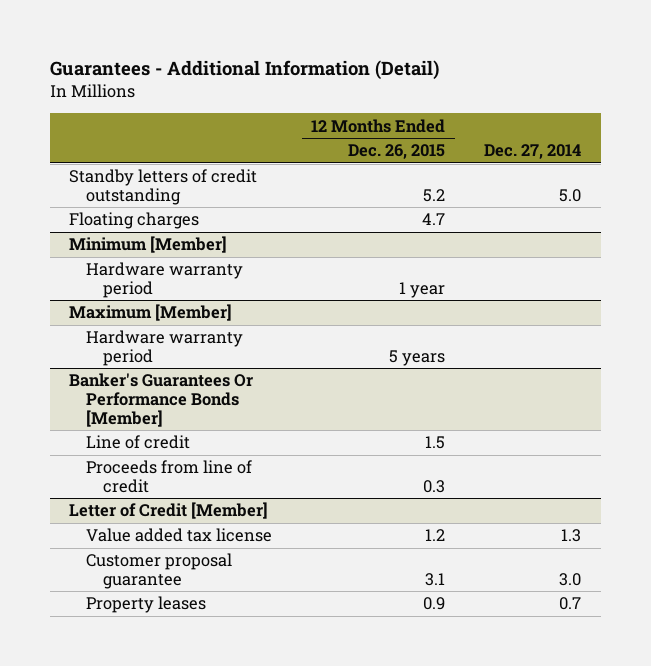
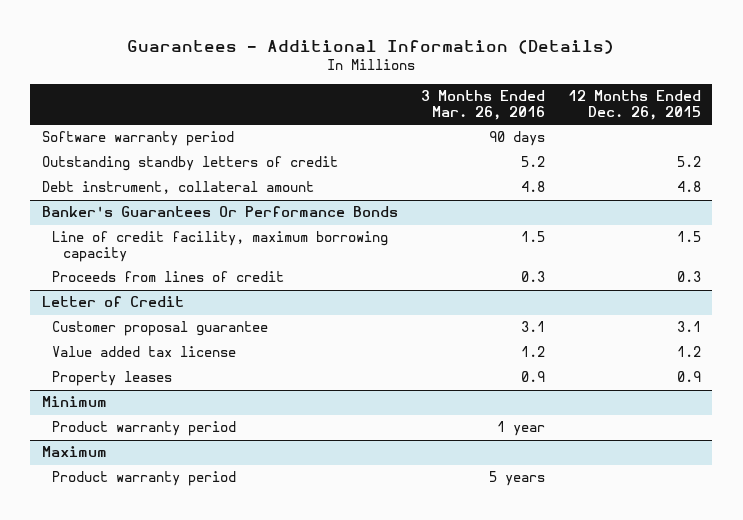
- Guarantees - Additional Information (Detail)
+ Guarantees - Additional Information (Details)
- | 12 Months Ended Dec. 26, 2015 | Dec. 27, 2014
+ | 3 Months Ended Mar. 26, 2016 | 12 Months Ended Dec. 26, 2015
- Standby letters of credit outstanding | 5.2 | 5.0
- Floating charges | 4.7 |
- Minimum [Member]
- Hardware warranty period | 1 year |
- Maximum [Member]
- Hardware warranty period | 5 years |
- Banker's Guarantees Or Performance Bonds [Member]
- Line of credit | 1.5 |
- Proceeds from line of credit | 0.3 |
- Letter of Credit [Member]
- Value added tax license | 1.2 | 1.3
+ Software warranty period | 90 days |
+ Outstanding standby letters of credit | 5.2 | 5.2
+ Debt instrument, collateral amount | 4.8 | 4.8
+ Banker's Guarantees Or Performance Bonds
+ Line of credit facility, maximum borrowing capacity | 1.5 | 1.5
+ Proceeds from lines of credit | 0.3 | 0.3
+ Letter of Credit
+ Value added tax license | 1.2 | 1.2
+ Minimum
+ Product warranty period | 1 year |
+ Maximum
+ Product warranty period | 5 years |

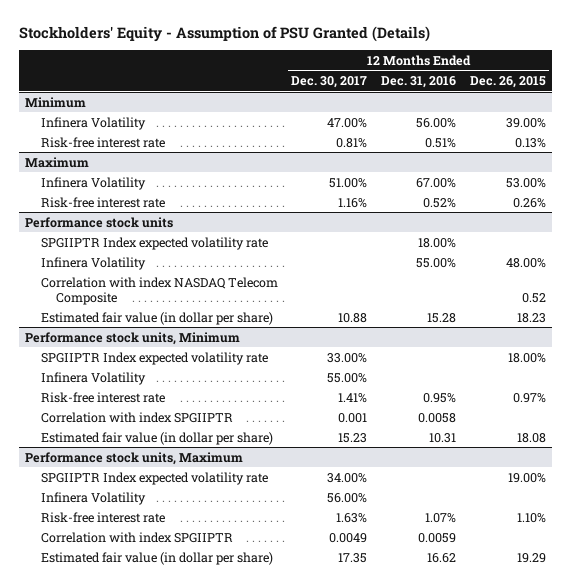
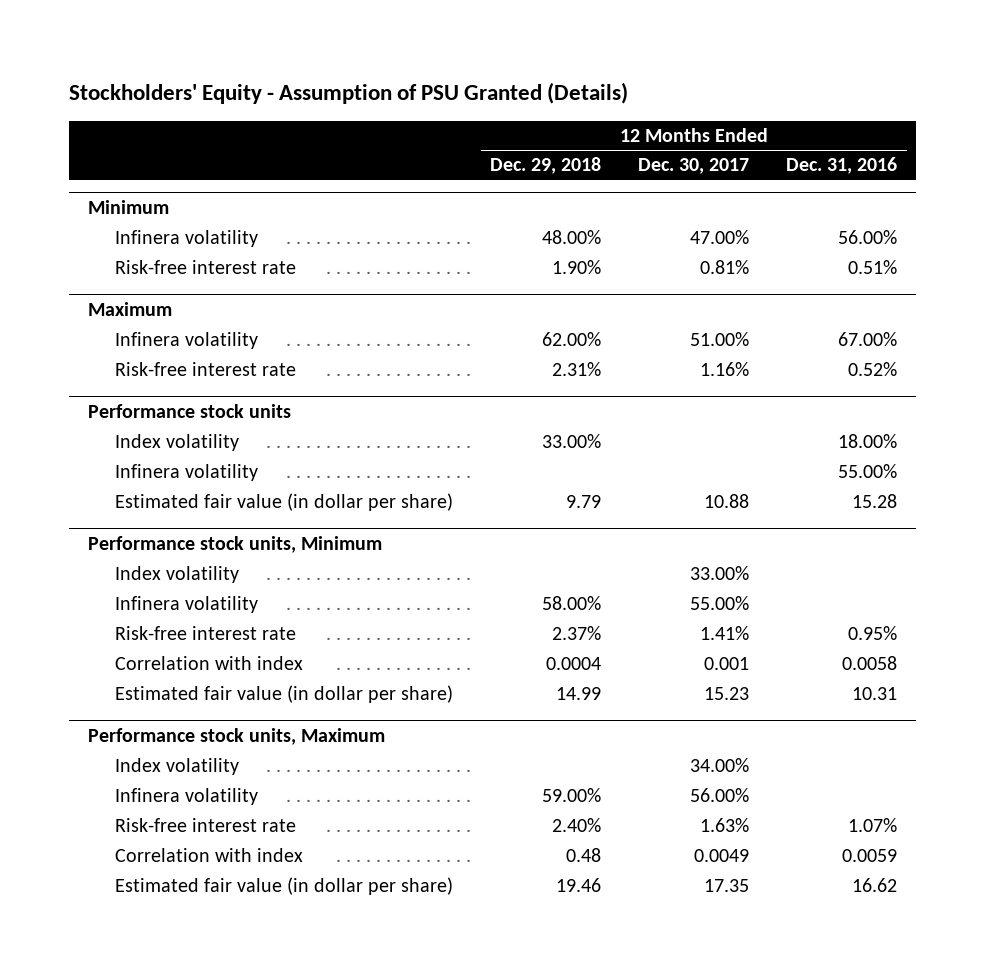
- | 12 Months Ended Dec. 30, 2017 | 12 Months Ended Dec. 31, 2016 | 12 Months Ended Dec. 26, 2015
+ | 12 Months Ended Dec. 29, 2018 | 12 Months Ended Dec. 30, 2017 | 12 Months Ended Dec. 31, 2016
@ Minimum
- Infinera Volatility | 47.00% | 56.00% | 39.00%
+ Infinera volatility | 48.00% | 47.00% | 56.00%
@ Maximum
- Infinera Volatility | 51.00% | 67.00% | 53.00%
+ Infinera volatility | 62.00% | 51.00% | 67.00%
@ Performance stock units
- SPGIIPTR Index expected volatility rate | | 18.00% |
- Infinera Volatility | | 55.00% | 48.00%
- Correlation with index NASDAQ Telecom Composite | | | 0.52
+ Index volatility | 33.00% | | 18.00%
+ Infinera volatility | | | 55.00%
@ Performance stock units, Minimum
- SPGIIPTR Index expected volatility rate | 33.00% | | 18.00%
- Infinera Volatility | 55.00% | |
+ Index volatility | | 33.00% |
+ Infinera volatility | 58.00% | 55.00% |
- Correlation with index SPGIIPTR | 0.001 | 0.0058 |
+ Correlation with index | 0.0004 | 0.001 | 0.0058
@ Performance stock units, Maximum
- SPGIIPTR Index expected volatility rate | 34.00% | | 19.00%
- Infinera Volatility | 56.00% | |
+ Index volatility | | 34.00% |
+ Infinera volatility | 59.00% | 56.00% |
- Correlation with index SPGIIPTR | 0.0049 | 0.0059 |
+ Correlation with index | 0.48 | 0.0049 | 0.0059

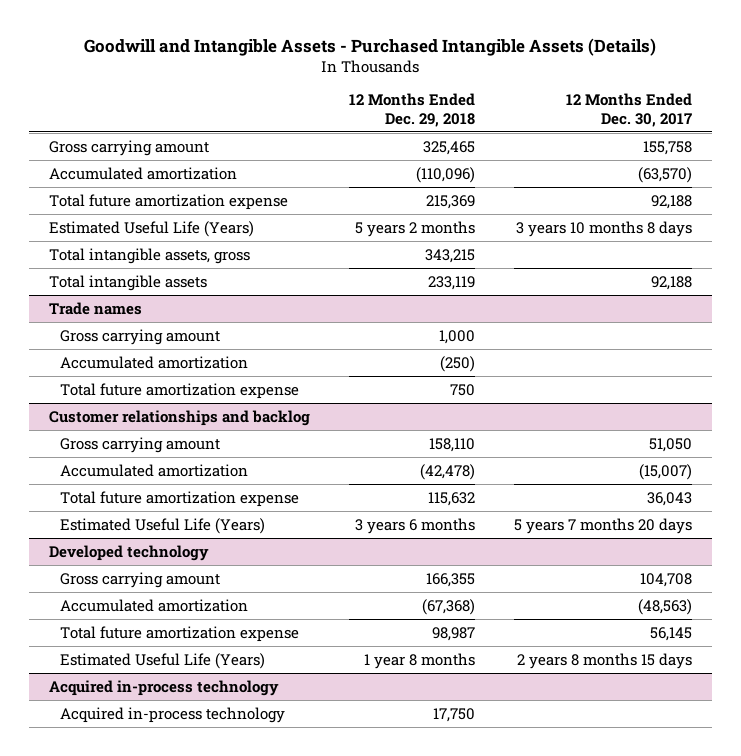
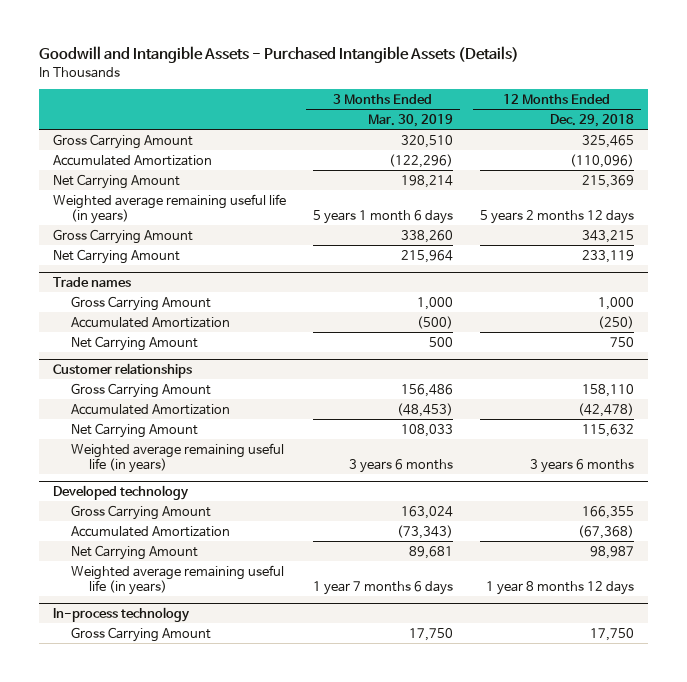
- | 12 Months Ended Dec. 29, 2018 | 12 Months Ended Dec. 30, 2017
+ | 3 Months Ended Mar. 30, 2019 | 12 Months Ended Dec. 29, 2018
- Gross carrying amount | 325,465 | 155,758
- Accumulated amortization | (110,096) | (63,570)
- Total future amortization expense | 215,369 | 92,188
- Estimated Useful Life (Years) | 5 years 2 months | 3 years 10 months 8 days
- Total intangible assets, gross | 343,215 |
- Total intangible assets | 233,119 | 92,188
+ Gross Carrying Amount | 320,510 | 325,465
+ Accumulated Amortization | (122,296) | (110,096)
+ Net Carrying Amount | 198,214 | 215,369
+ Weighted average remaining useful life (in years) | 5 years 1 month 6 days | 5 years 2 months 12 days
+ Gross Carrying Amount | 338,260 | 343,215
+ Net Carrying Amount | 215,964 | 233,119
@ Trade names
- Gross carrying amount | 1,000 |
- Accumulated amortization | (250) |
- Total future amortization expense | 750 |
- Customer relationships and backlog
- Gross carrying amount | 158,110 | 51,050
- Accumulated amortization | (42,478) | (15,007)
- Total future amortization expense | 115,632 | 36,043
- Estimated Useful Life (Years) | 3 years 6 months | 5 years 7 months 20 days
@ Trade names
+ Gross Carrying Amount | 1,000 | 1,000
+ Accumulated Amortization | (500) | (250)
+ Net Carrying Amount | 500 | 750
+ Customer relationships
+ Gross Carrying Amount | 156,486 | 158,110
+ Accumulated Amortization | (48,453) | (42,478)
+ Net Carrying Amount | 108,033 | 115,632
+ Weighted average remaining useful life (in years) | 3 years 6 months | 3 years 6 months
@ Developed technology
- Gross carrying amount | 166,355 | 104,708
- Accumulated amortization | (67,368) | (48,563)
- Total future amortization expense | 98,987 | 56,145
- Estimated Useful Life (Years) | 1 year 8 months | 2 years 8 months 15 days
- Acquired in-process technology
- Acquired in-process technology | 17,750 |
@ Developed technology
+ Gross Carrying Amount | 163,024 | 166,355
+ Accumulated Amortization | (73,343) | (67,368)
+ Net Carrying Amount | 89,681 | 98,987
+ Weighted average remaining useful life (in years) | 1 year 7 months 6 days | 1 year 8 months 12 days
+ In-process technology
+ Gross Carrying Amount | 17,750 | 17,750

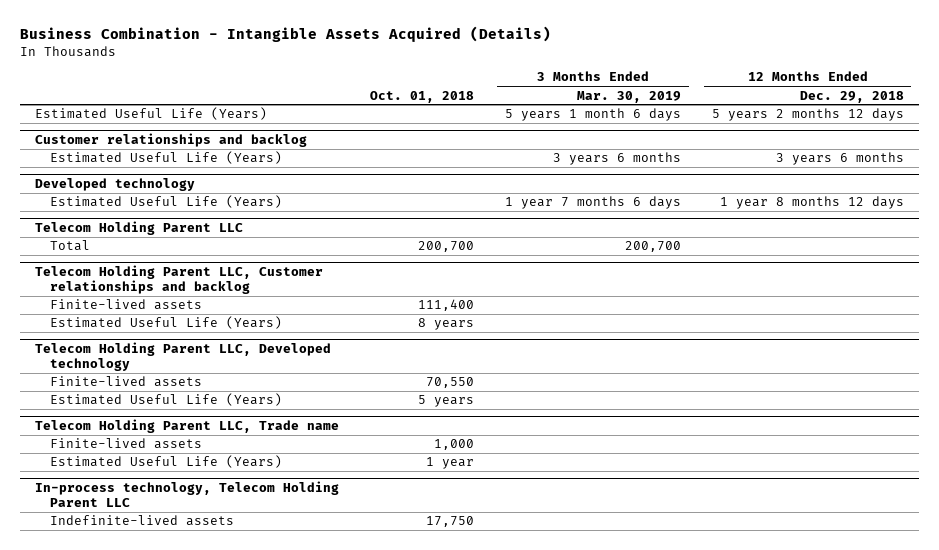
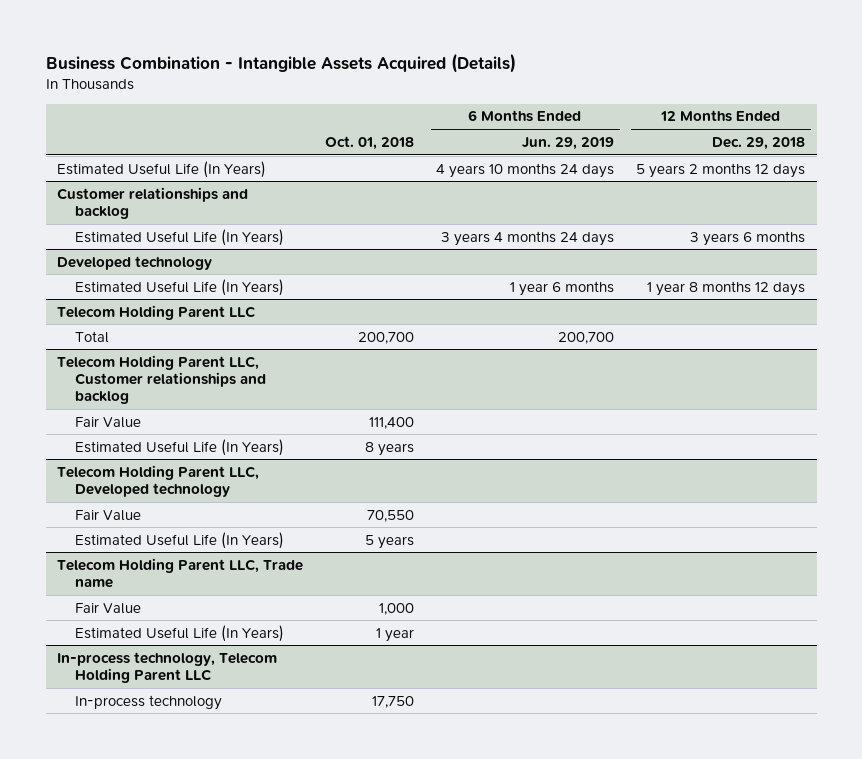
- | Oct. 01, 2018 | 3 Months Ended Mar. 30, 2019 | 12 Months Ended Dec. 29, 2018
+ | Oct. 01, 2018 | 6 Months Ended Jun. 29, 2019 | 12 Months Ended Dec. 29, 2018
- Estimated Useful Life (Years) | | 5 years 1 month 6 days | 5 years 2 months 12 days
+ Estimated Useful Life (In Years) | | 4 years 10 months 24 days | 5 years 2 months 12 days
@ Customer relationships and backlog
- Estimated Useful Life (Years) | | 3 years 6 months | 3 years 6 months
+ Estimated Useful Life (In Years) | | 3 years 4 months 24 days | 3 years 6 months
@ Developed technology
- Estimated Useful Life (Years) | | 1 year 7 months 6 days | 1 year 8 months 12 days
+ Estimated Useful Life (In Years) | | 1 year 6 months | 1 year 8 months 12 days
@ Telecom Holding Parent LLC, Customer relationships and backlog
- Finite-lived assets | 111,400 | |
- Estimated Useful Life (Years) | 8 years | |
+ Fair Value | 111,400 | |
+ Estimated Useful Life (In Years) | 8 years | |
@ Telecom Holding Parent LLC, Developed technology
- Finite-lived assets | 70,550 | |
- Estimated Useful Life (Years) | 5 years | |
+ Fair Value | 70,550 | |
+ Estimated Useful Life (In Years) | 5 years | |
@ Telecom Holding Parent LLC, Trade name
- Finite-lived assets | 1,000 | |
- Estimated Useful Life (Years) | 1 year | |
+ Fair Value | 1,000 | |
+ Estimated Useful Life (In Years) | 1 year | |
@ In-process technology, Telecom Holding Parent LLC
- Indefinite-lived assets | 17,750 | |
+ In-process technology | 17,750 | |

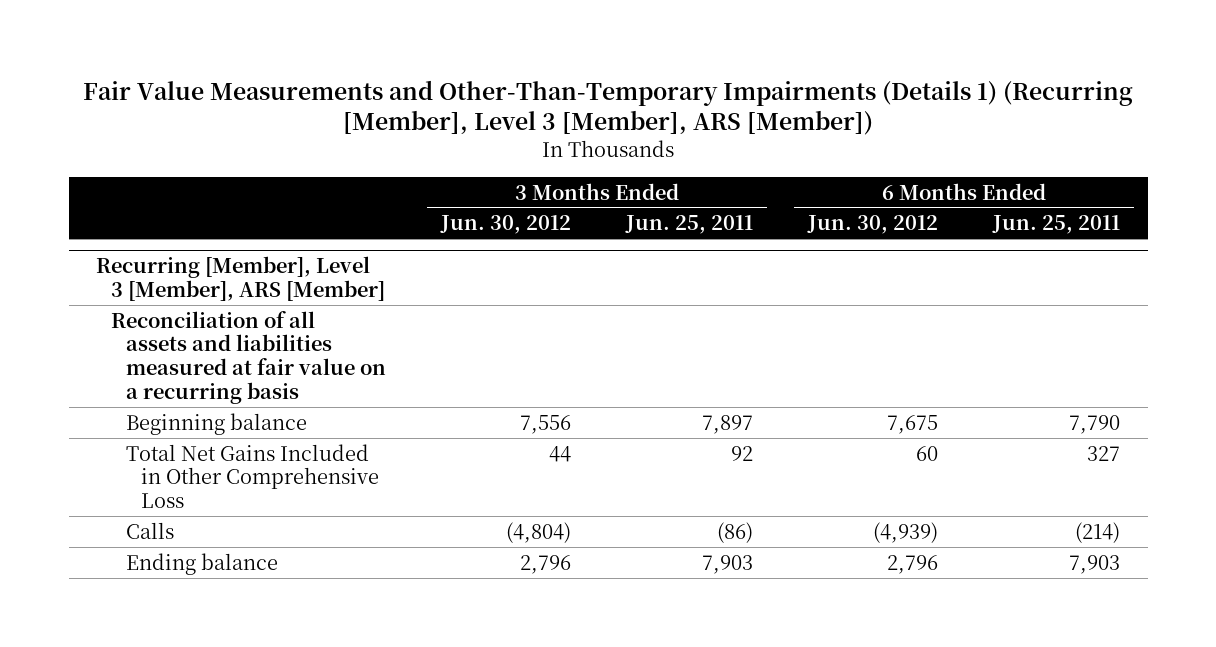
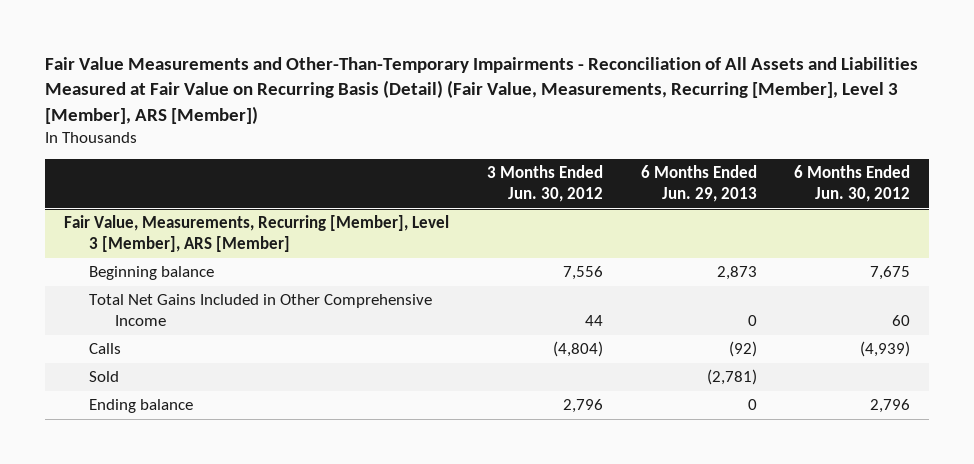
- Fair Value Measurements and Other-Than-Temporary Impairments (Details 1) (Recurring [Member], Level 3 [Member], ARS [Member])
+ Fair Value Measurements and Other-Than-Temporary Impairments - Reconciliation of All Assets and Liabilities Measured at Fair Value on Recurring Basis (Detail) (Fair Value, Measurements, Recurring [Member], Level 3 [Member], ARS [Member])
- | 3 Months Ended Jun. 30, 2012 | 3 Months Ended Jun. 25, 2011 | 6 Months Ended Jun. 30, 2012 | 6 Months Ended Jun. 25, 2011
+ | 3 Months Ended Jun. 30, 2012 | 6 Months Ended Jun. 29, 2013 | 6 Months Ended Jun. 30, 2012
- Recurring [Member], Level 3 [Member], ARS [Member]
- Reconciliation of all assets and liabilities measured at fair value on a recurring basis
+ Fair Value, Measurements, Recurring [Member], Level 3 [Member], ARS [Member]
- Total Net Gains Included in Other Comprehensive Loss | 44 | 92 | 60 | 327
+ Total Net Gains Included in Other Comprehensive Income | 44 | 0 | 60
+ Sold | | (2,781) |

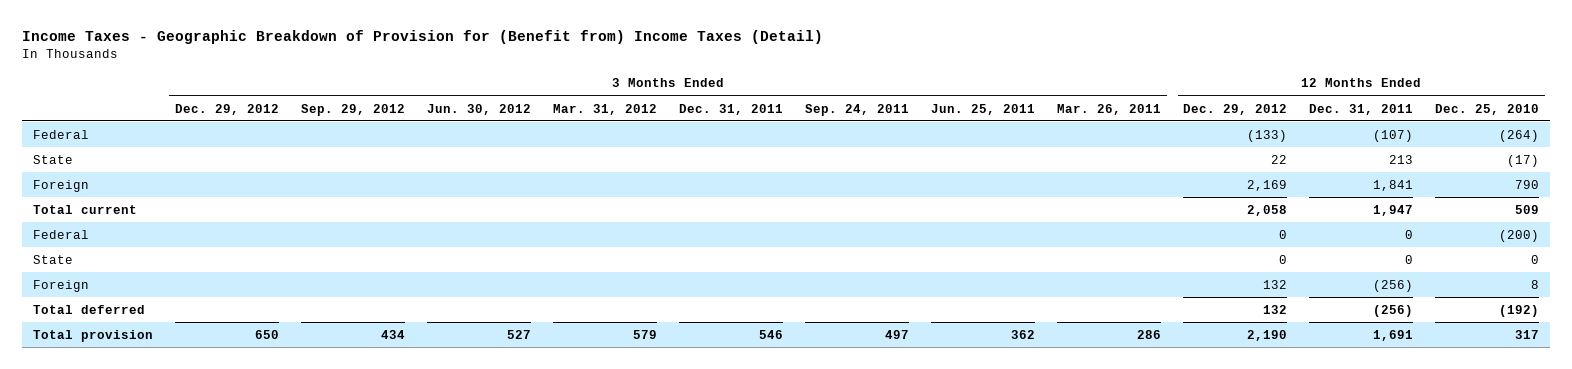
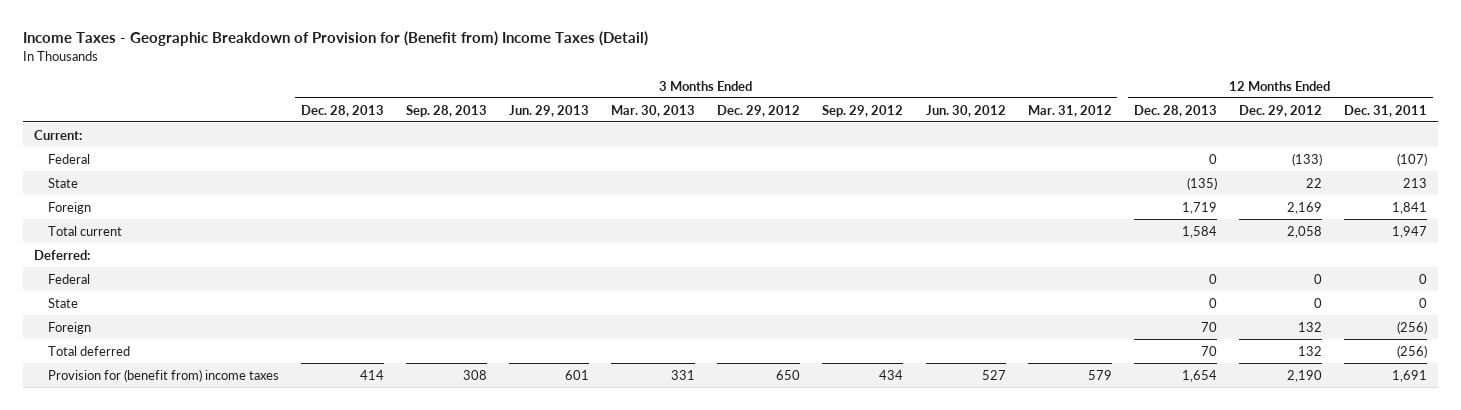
- | 3 Months Ended Dec. 29, 2012 | 3 Months Ended Sep. 29, 2012 | 3 Months Ended Jun. 30, 2012 | 3 Months Ended Mar. 31, 2012 | 3 Months Ended Dec. 31, 2011 | 3 Months Ended Sep. 24, 2011 | 3 Months Ended Jun. 25, 2011 | 3 Months Ended Mar. 26, 2011 | 12 Months Ended Dec. 29, 2012 | 12 Months Ended Dec. 31, 2011 | 12 Months Ended Dec. 25, 2010
+ | 3 Months Ended Dec. 28, 2013 | 3 Months Ended Sep. 28, 2013 | 3 Months Ended Jun. 29, 2013 | 3 Months Ended Mar. 30, 2013 | 3 Months Ended Dec. 29, 2012 | 3 Months Ended Sep. 29, 2012 | 3 Months Ended Jun. 30, 2012 | 3 Months Ended Mar. 31, 2012 | 12 Months Ended Dec. 28, 2013 | 12 Months Ended Dec. 29, 2012 | 12 Months Ended Dec. 31, 2011
+ Current:
+ Deferred:
- Total provision | 650 | 434 | 527 | 579 | 546 | 497 | 362 | 286 | 2,190 | 1,691 | 317
+ Provision for (benefit from) income taxes | 414 | 308 | 601 | 331 | 650 | 434 | 527 | 579 | 1,654 | 2,190 | 1,691

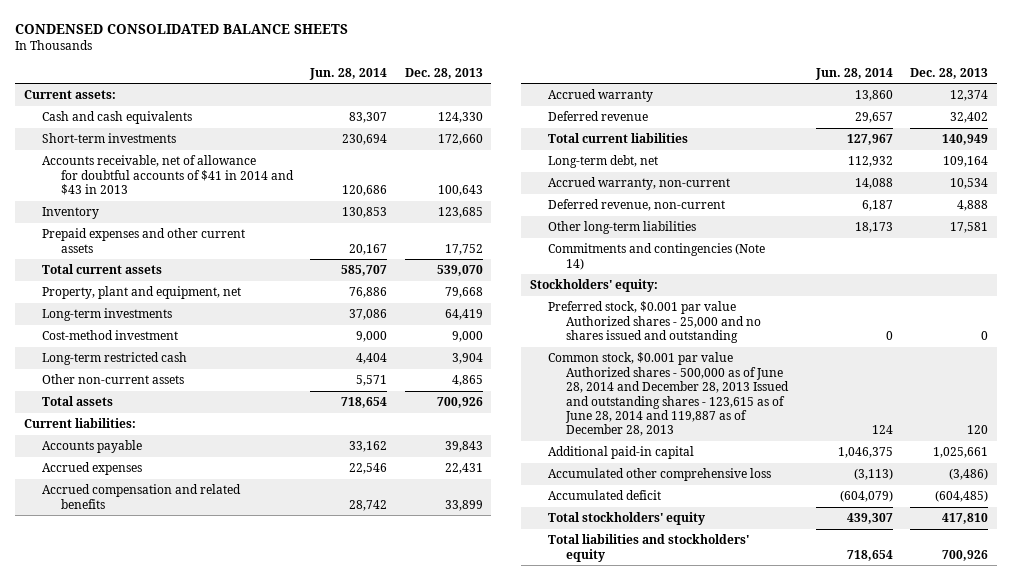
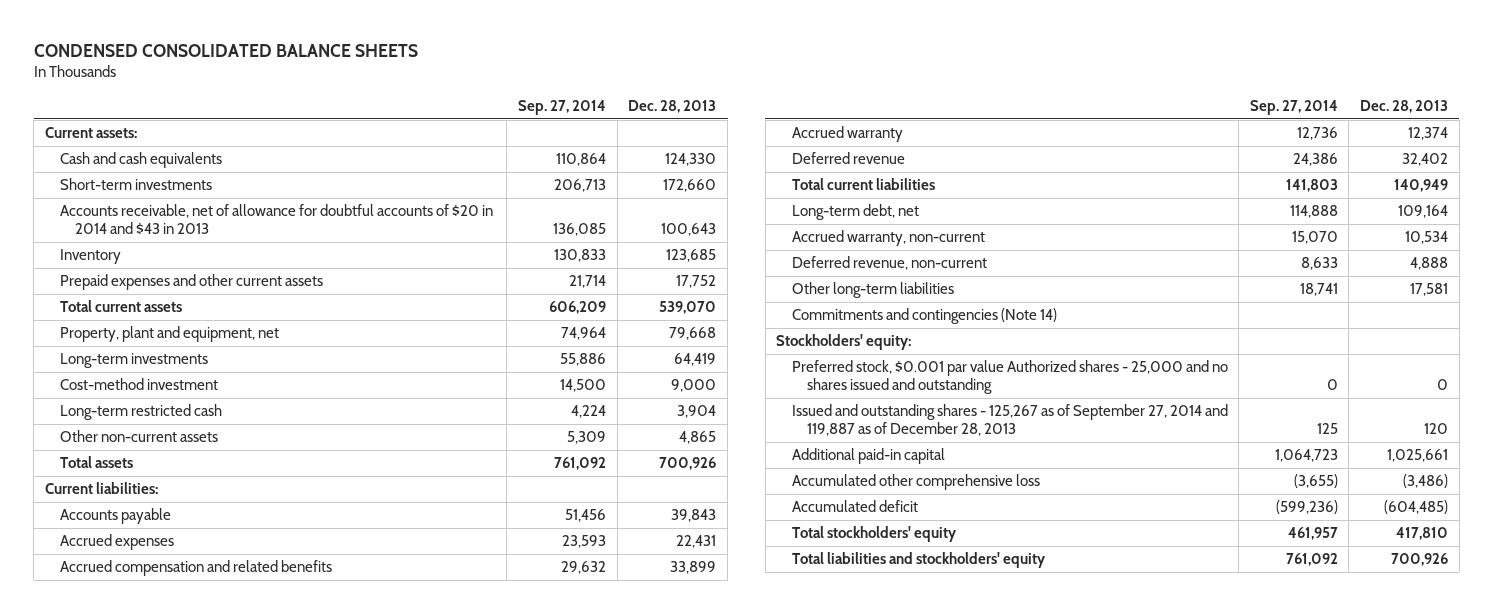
- | Jun. 28, 2014 | Dec. 28, 2013
+ | Sep. 27, 2014 | Dec. 28, 2013
- Accounts receivable, net of allowance for doubtful accounts of $41 in 2014 and $43 in 2013 | 120,686 | 100,643
+ Accounts receivable, net of allowance for doubtful accounts of $20 in 2014 and $43 in 2013 | 136,085 | 100,643
- Common stock, $0.001 par value Authorized shares - 500,000 as of June 28, 2014 and December 28, 2013 Issued and outstanding shares - 123,615 as of June 28, 2014 and 119,887 as of December 28, 2013 | 124 | 120
+ Issued and outstanding shares - 125,267 as of September 27, 2014 and 119,887 as of December 28, 2013 | 125 | 120

